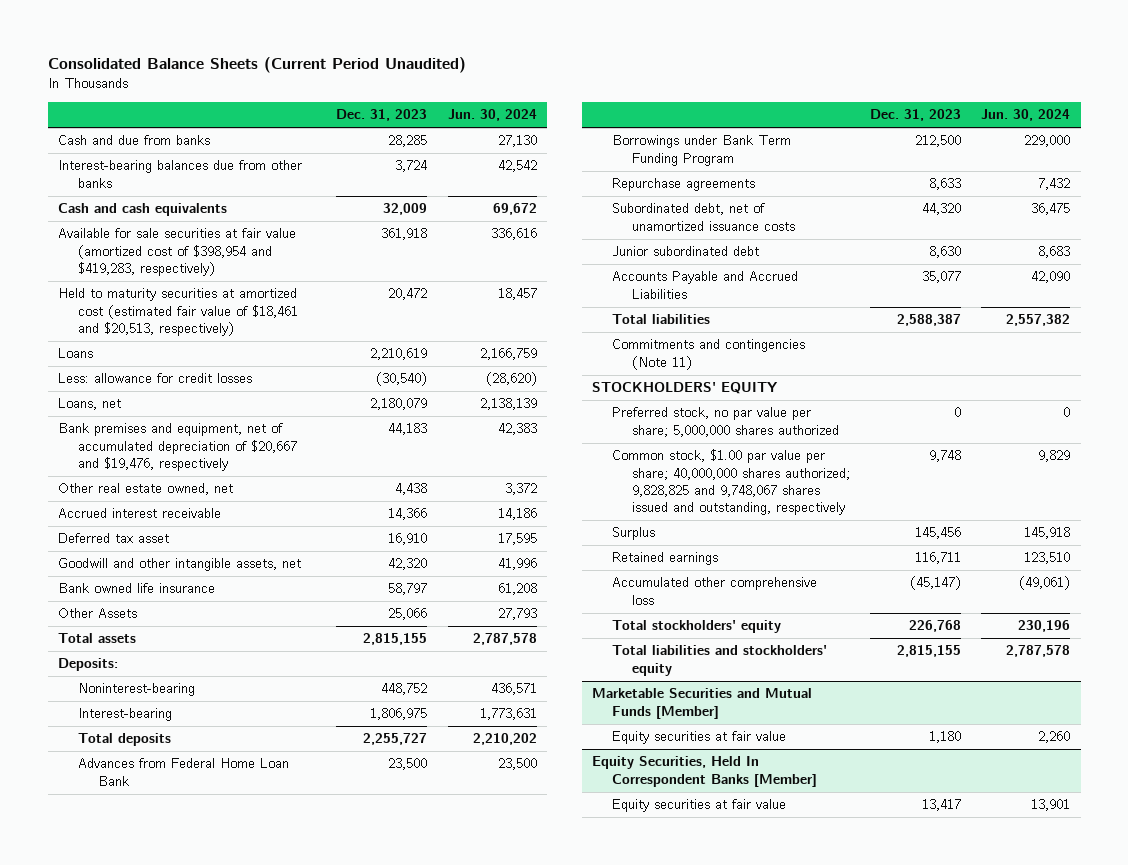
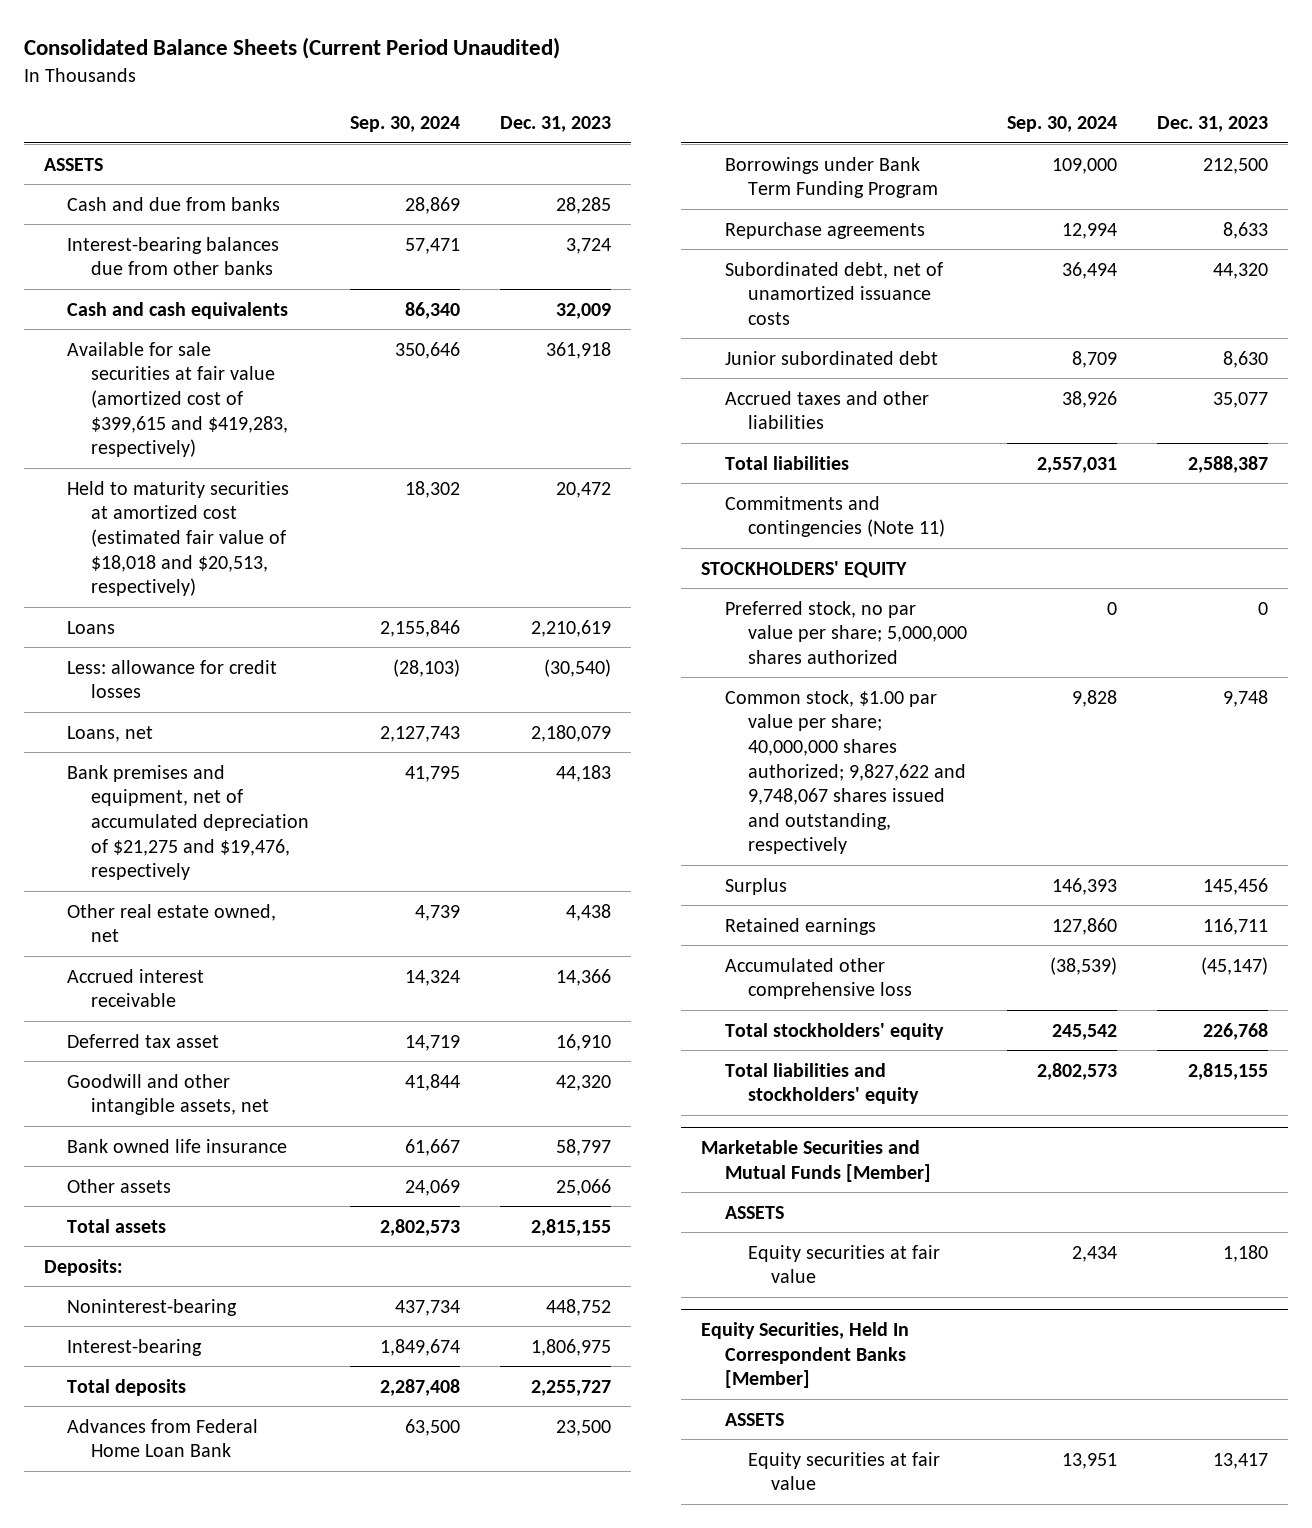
- | Dec. 31, 2023 | Jun. 30, 2024
+ | Sep. 30, 2024 | Dec. 31, 2023
+ ASSETS
- Available for sale securities at fair value (amortized cost of $398,954 and $419,283, respectively) | 361,918 | 336,616
- Held to maturity securities at amortized cost (estimated fair value of $18,461 and $20,513, respectively) | 20,472 | 18,457
+ Available for sale securities at fair value (amortized cost of $399,615 and $419,283, respectively) | 350,646 | 361,918
+ Held to maturity securities at amortized cost (estimated fair value of $18,018 and $20,513, respectively) | 18,302 | 20,472
- Bank premises and equipment, net of accumulated depreciation of $20,667 and $19,476, respectively | 44,183 | 42,383
+ Bank premises and equipment, net of accumulated depreciation of $21,275 and $19,476, respectively | 41,795 | 44,183
- Other Assets | 25,066 | 27,793
+ Other assets | 24,069 | 25,066
- Accounts Payable and Accrued Liabilities | 35,077 | 42,090
+ Accrued taxes and other liabilities | 38,926 | 35,077
- Common stock, $1.00 par value per share; 40,000,000 shares authorized; 9,828,825 and 9,748,067 shares issued and outstanding, respectively | 9,748 | 9,829
+ Common stock, $1.00 par value per share; 40,000,000 shares authorized; 9,827,622 and 9,748,067 shares issued and outstanding, respectively | 9,828 | 9,748
@ Marketable Securities and Mutual Funds [Member]
+ ASSETS
@ Equity Securities, Held In Correspondent Banks [Member]
+ ASSETS

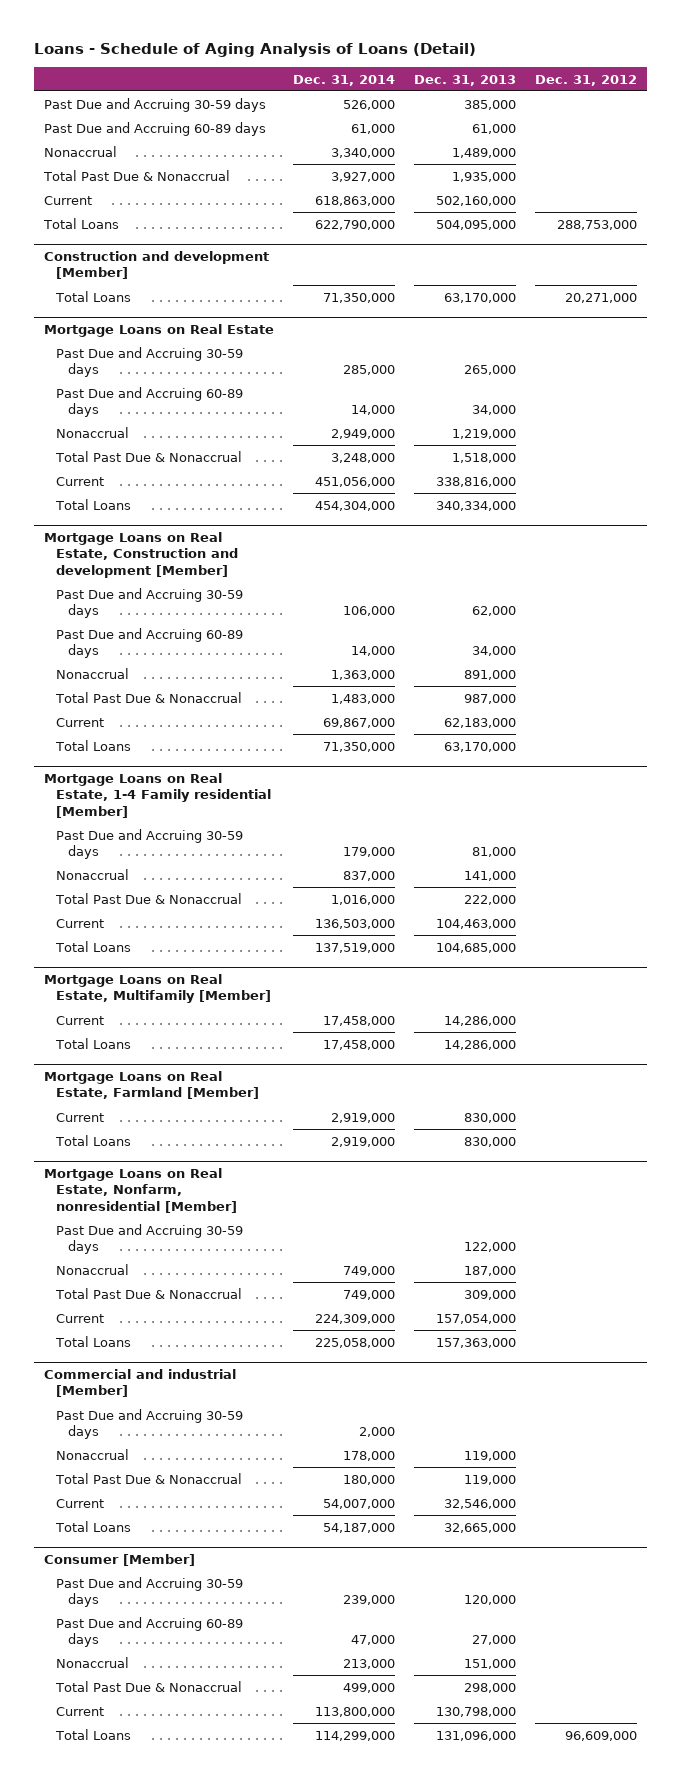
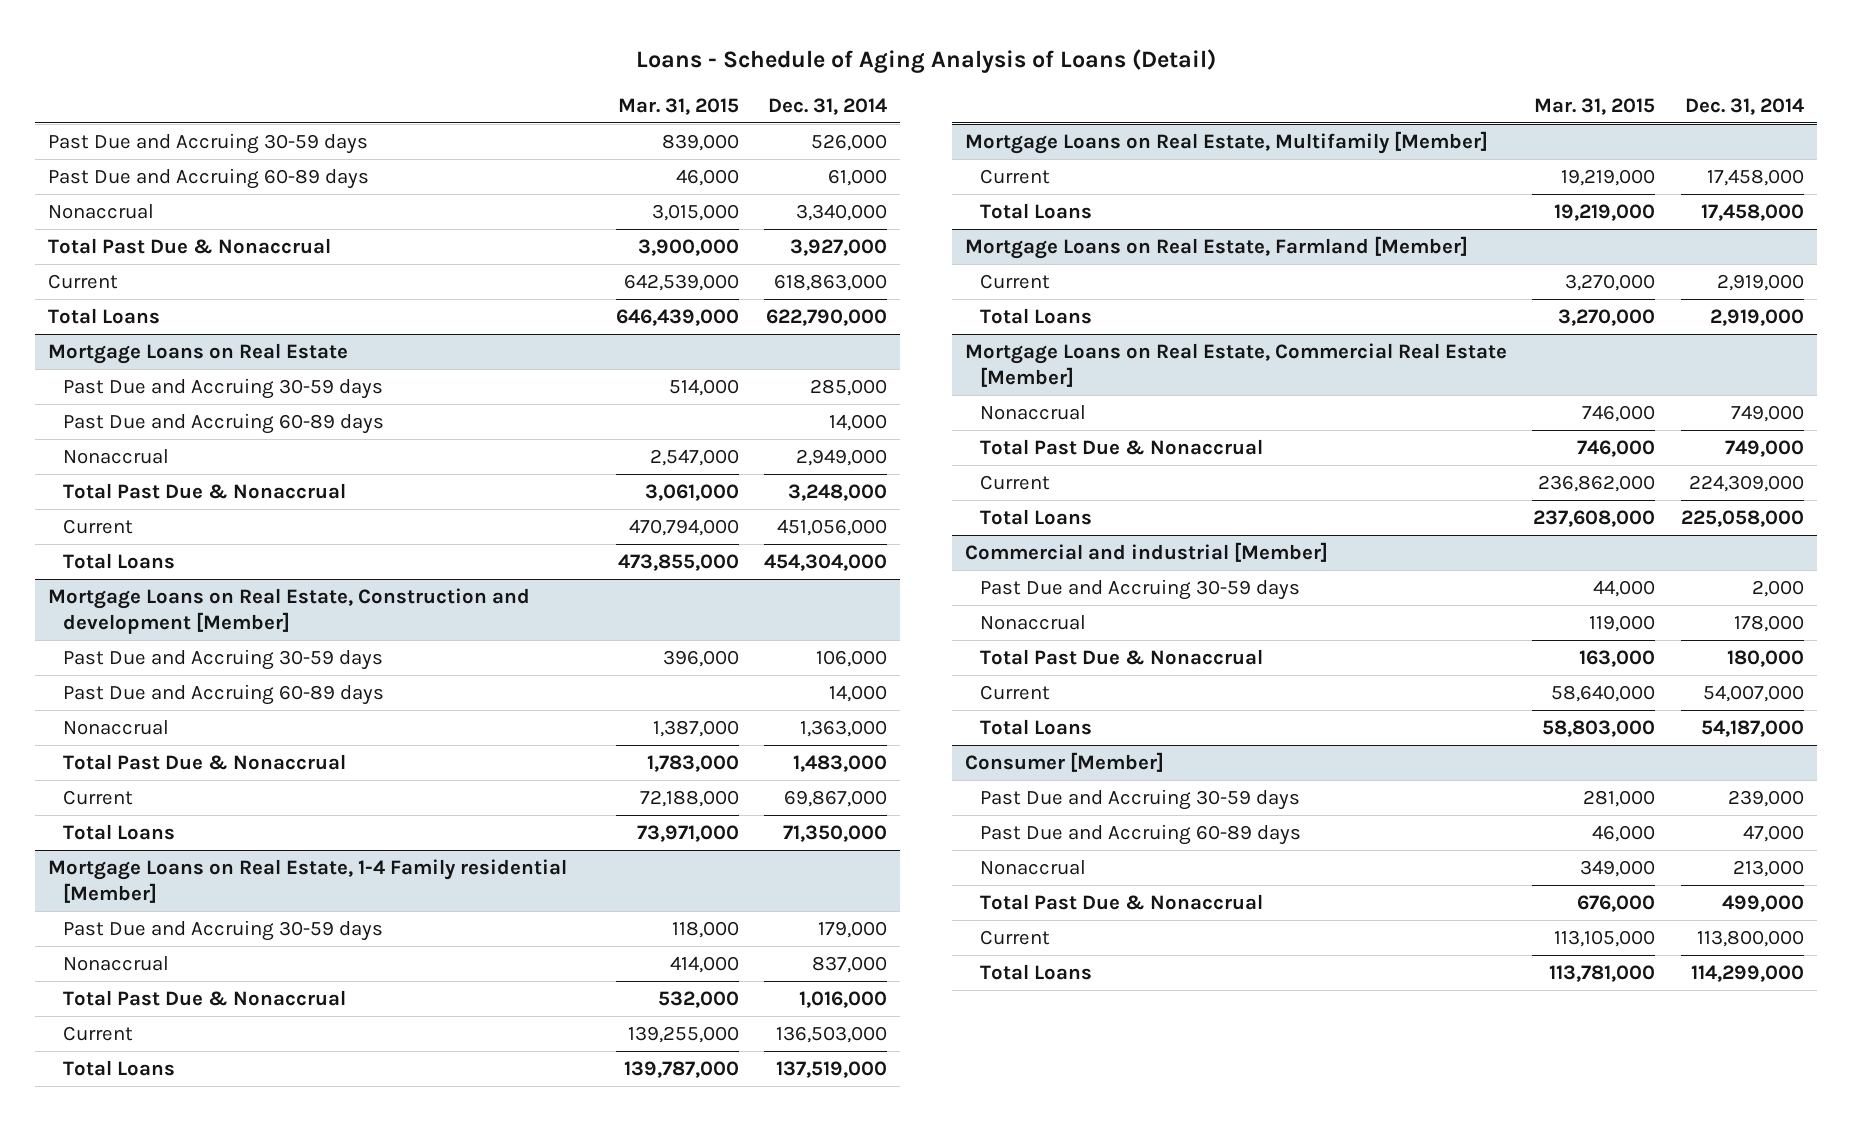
- | Dec. 31, 2014 | Dec. 31, 2013 | Dec. 31, 2012
+ | Mar. 31, 2015 | Dec. 31, 2014
- Construction and development [Member]
- Total Loans | 71,350,000 | 63,170,000 | 20,271,000
- Mortgage Loans on Real Estate, Nonfarm, nonresidential [Member]
- Past Due and Accruing 30-59 days | | 122,000 |
+ Mortgage Loans on Real Estate, Commercial Real Estate [Member]

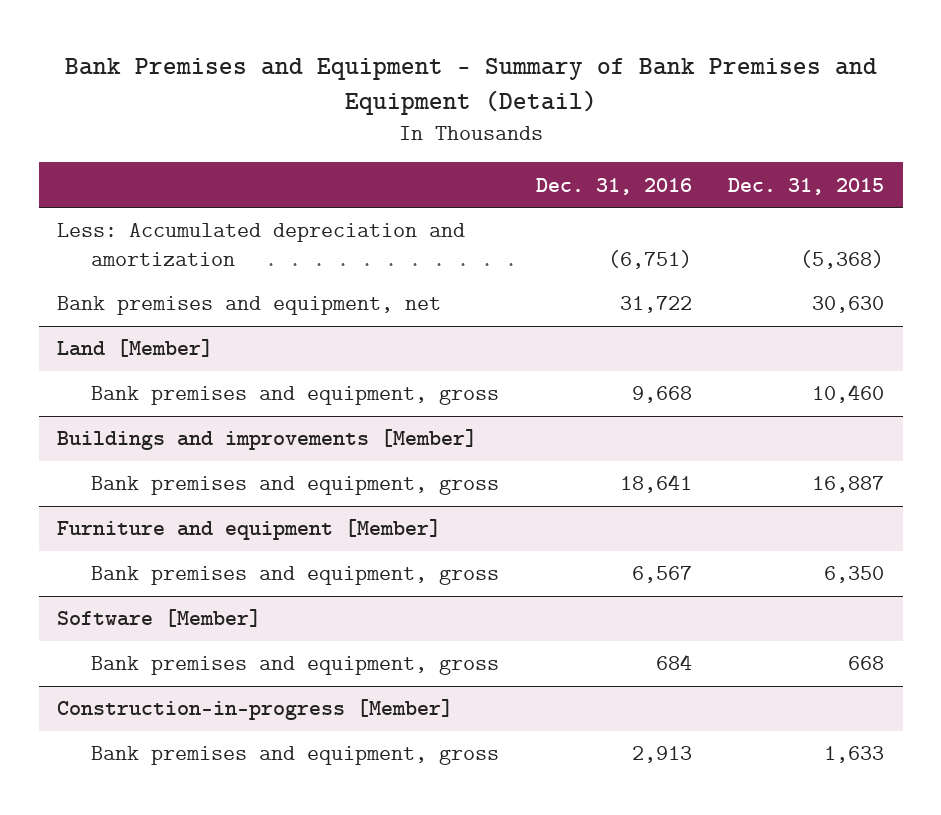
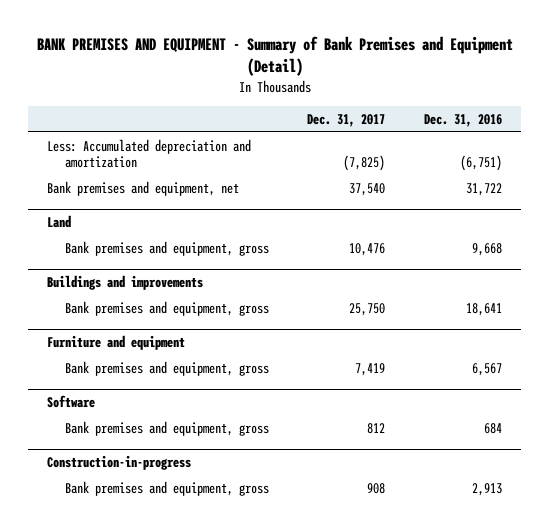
- Bank Premises and Equipment - Summary of Bank Premises and Equipment (Detail)
+ BANK PREMISES AND EQUIPMENT - Summary of Bank Premises and Equipment (Detail)
- | Dec. 31, 2016 | Dec. 31, 2015
+ | Dec. 31, 2017 | Dec. 31, 2016
- Land [Member]
+ Land
- Buildings and improvements [Member]
+ Buildings and improvements
- Furniture and equipment [Member]
+ Furniture and equipment
- Software [Member]
+ Software
- Construction-in-progress [Member]
+ Construction-in-progress

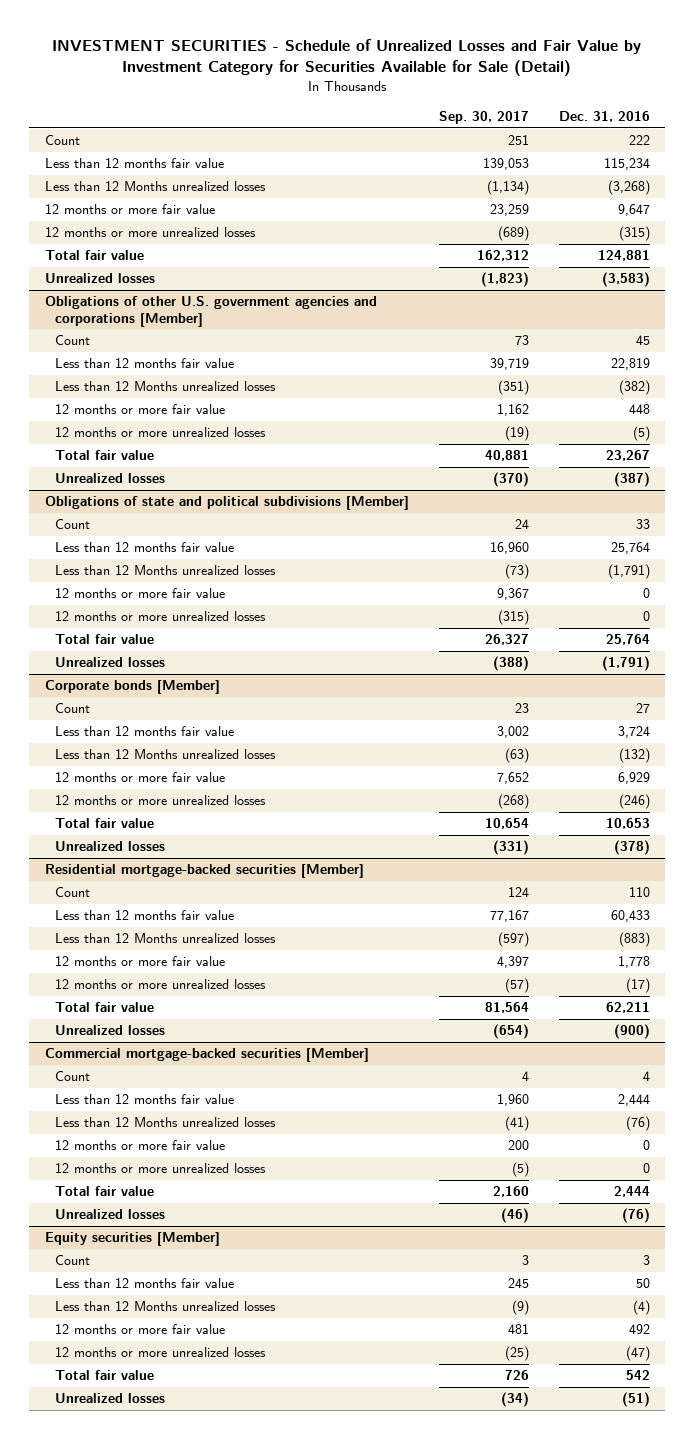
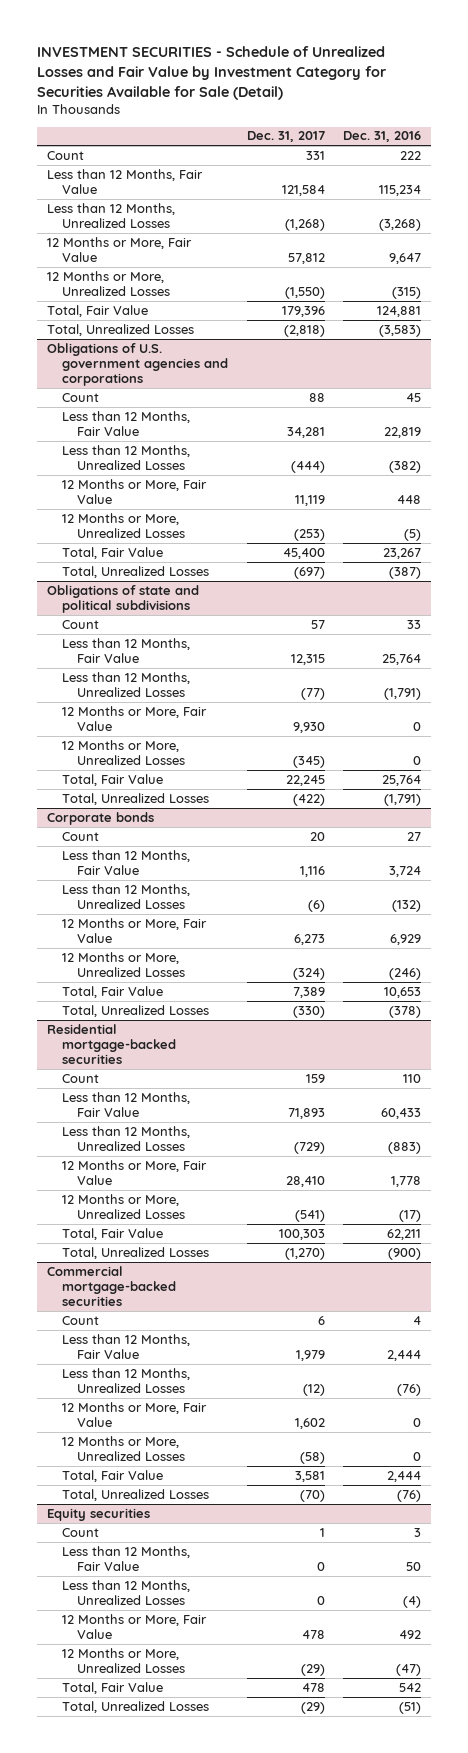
- | Sep. 30, 2017 | Dec. 31, 2016
+ | Dec. 31, 2017 | Dec. 31, 2016
- Less than 12 months fair value | 139,053 | 115,234
- Less than 12 Months unrealized losses | (1,134) | (3,268)
- 12 months or more fair value | 23,259 | 9,647
- 12 months or more unrealized losses | (689) | (315)
- Total fair value | 162,312 | 124,881
- Unrealized losses | (1,823) | (3,583)
- Obligations of other U.S. government agencies and corporations [Member]
+ Less than 12 Months, Fair Value | 121,584 | 115,234
+ Less than 12 Months, Unrealized Losses | (1,268) | (3,268)
+ 12 Months or More, Fair Value | 57,812 | 9,647
+ 12 Months or More, Unrealized Losses | (1,550) | (315)
+ Total, Fair Value | 179,396 | 124,881
+ Total, Unrealized Losses | (2,818) | (3,583)
+ Obligations of U.S. government agencies and corporations
- Less than 12 months fair value | 39,719 | 22,819
- Less than 12 Months unrealized losses | (351) | (382)
- 12 months or more fair value | 1,162 | 448
- 12 months or more unrealized losses | (19) | (5)
- Total fair value | 40,881 | 23,267
- Unrealized losses | (370) | (387)
- Obligations of state and political subdivisions [Member]
+ Less than 12 Months, Fair Value | 34,281 | 22,819
+ Less than 12 Months, Unrealized Losses | (444) | (382)
+ 12 Months or More, Fair Value | 11,119 | 448
+ 12 Months or More, Unrealized Losses | (253) | (5)
+ Total, Fair Value | 45,400 | 23,267
+ Total, Unrealized Losses | (697) | (387)
+ Obligations of state and political subdivisions
- Less than 12 months fair value | 16,960 | 25,764
- Less than 12 Months unrealized losses | (73) | (1,791)
- 12 months or more fair value | 9,367 | 0
- 12 months or more unrealized losses | (315) | 0
- Total fair value | 26,327 | 25,764
- Unrealized losses | (388) | (1,791)
- Corporate bonds [Member]
+ Less than 12 Months, Fair Value | 12,315 | 25,764
+ Less than 12 Months, Unrealized Losses | (77) | (1,791)
+ 12 Months or More, Fair Value | 9,930 | 0
+ 12 Months or More, Unrealized Losses | (345) | 0
+ Total, Fair Value | 22,245 | 25,764
+ Total, Unrealized Losses | (422) | (1,791)
+ Corporate bonds
- Less than 12 months fair value | 3,002 | 3,724
- Less than 12 Months unrealized losses | (63) | (132)
- 12 months or more fair value | 7,652 | 6,929
- 12 months or more unrealized losses | (268) | (246)
- Total fair value | 10,654 | 10,653
- Unrealized losses | (331) | (378)
- Residential mortgage-backed securities [Member]
+ Less than 12 Months, Fair Value | 1,116 | 3,724
+ Less than 12 Months, Unrealized Losses | (6) | (132)
+ 12 Months or More, Fair Value | 6,273 | 6,929
+ 12 Months or More, Unrealized Losses | (324) | (246)
+ Total, Fair Value | 7,389 | 10,653
+ Total, Unrealized Losses | (330) | (378)
+ Residential mortgage-backed securities
- Less than 12 months fair value | 77,167 | 60,433
- Less than 12 Months unrealized losses | (597) | (883)
- 12 months or more fair value | 4,397 | 1,778
- 12 months or more unrealized losses | (57) | (17)
- Total fair value | 81,564 | 62,211
- Unrealized losses | (654) | (900)
- Commercial mortgage-backed securities [Member]
+ Less than 12 Months, Fair Value | 71,893 | 60,433
+ Less than 12 Months, Unrealized Losses | (729) | (883)
+ 12 Months or More, Fair Value | 28,410 | 1,778
+ 12 Months or More, Unrealized Losses | (541) | (17)
+ Total, Fair Value | 100,303 | 62,211
+ Total, Unrealized Losses | (1,270) | (900)
+ Commercial mortgage-backed securities
- Less than 12 months fair value | 1,960 | 2,444
- Less than 12 Months unrealized losses | (41) | (76)
- 12 months or more fair value | 200 | 0
- 12 months or more unrealized losses | (5) | 0
- Total fair value | 2,160 | 2,444
- Unrealized losses | (46) | (76)
- Equity securities [Member]
+ Less than 12 Months, Fair Value | 1,979 | 2,444
+ Less than 12 Months, Unrealized Losses | (12) | (76)
+ 12 Months or More, Fair Value | 1,602 | 0
+ 12 Months or More, Unrealized Losses | (58) | 0
+ Total, Fair Value | 3,581 | 2,444
+ Total, Unrealized Losses | (70) | (76)
+ Equity securities
- Less than 12 months fair value | 245 | 50
- Less than 12 Months unrealized losses | (9) | (4)
- 12 months or more fair value | 481 | 492
- 12 months or more unrealized losses | (25) | (47)
- Total fair value | 726 | 542
- Unrealized losses | (34) | (51)
+ Less than 12 Months, Fair Value | 0 | 50
+ Less than 12 Months, Unrealized Losses | 0 | (4)
+ 12 Months or More, Fair Value | 478 | 492
+ 12 Months or More, Unrealized Losses | (29) | (47)
+ Total, Fair Value | 478 | 542
+ Total, Unrealized Losses | (29) | (51)

